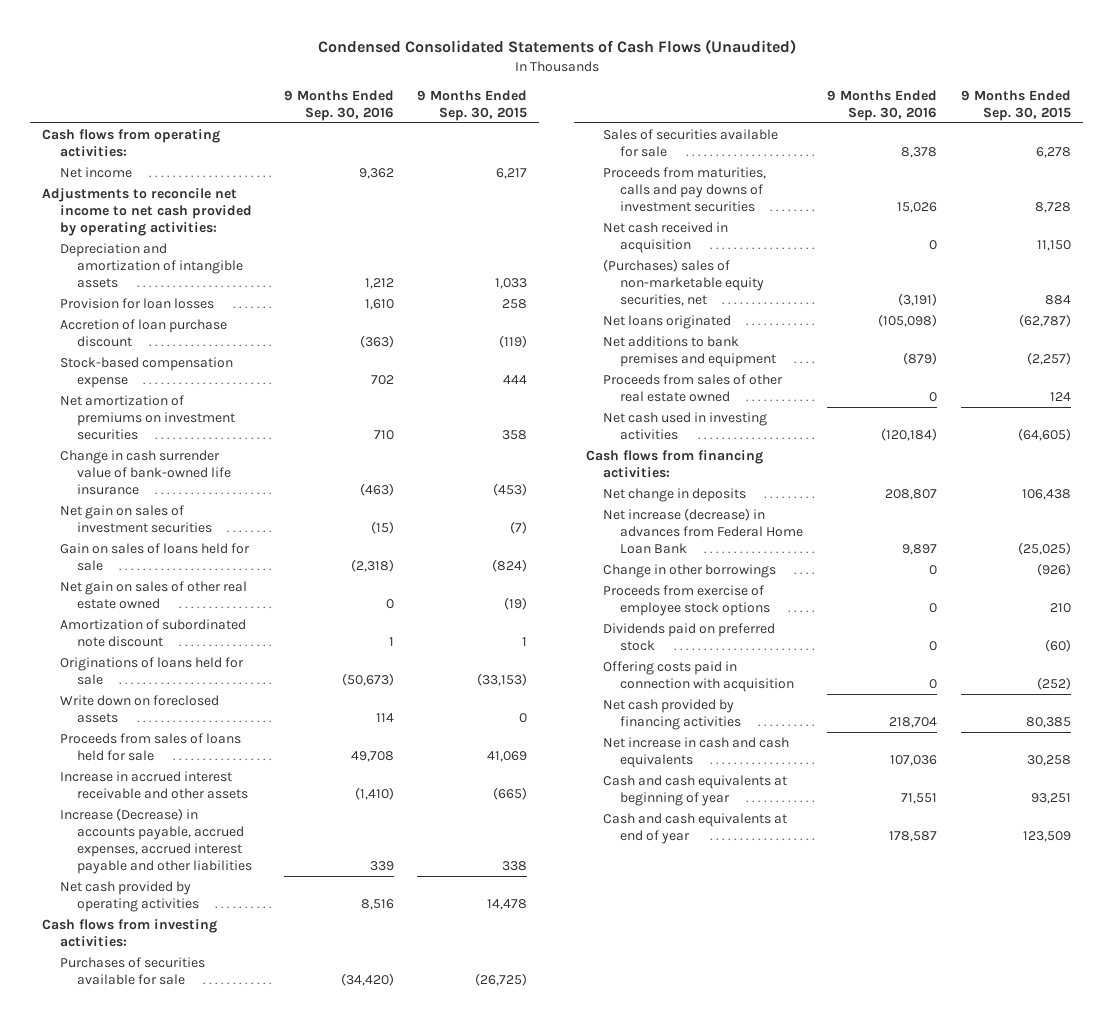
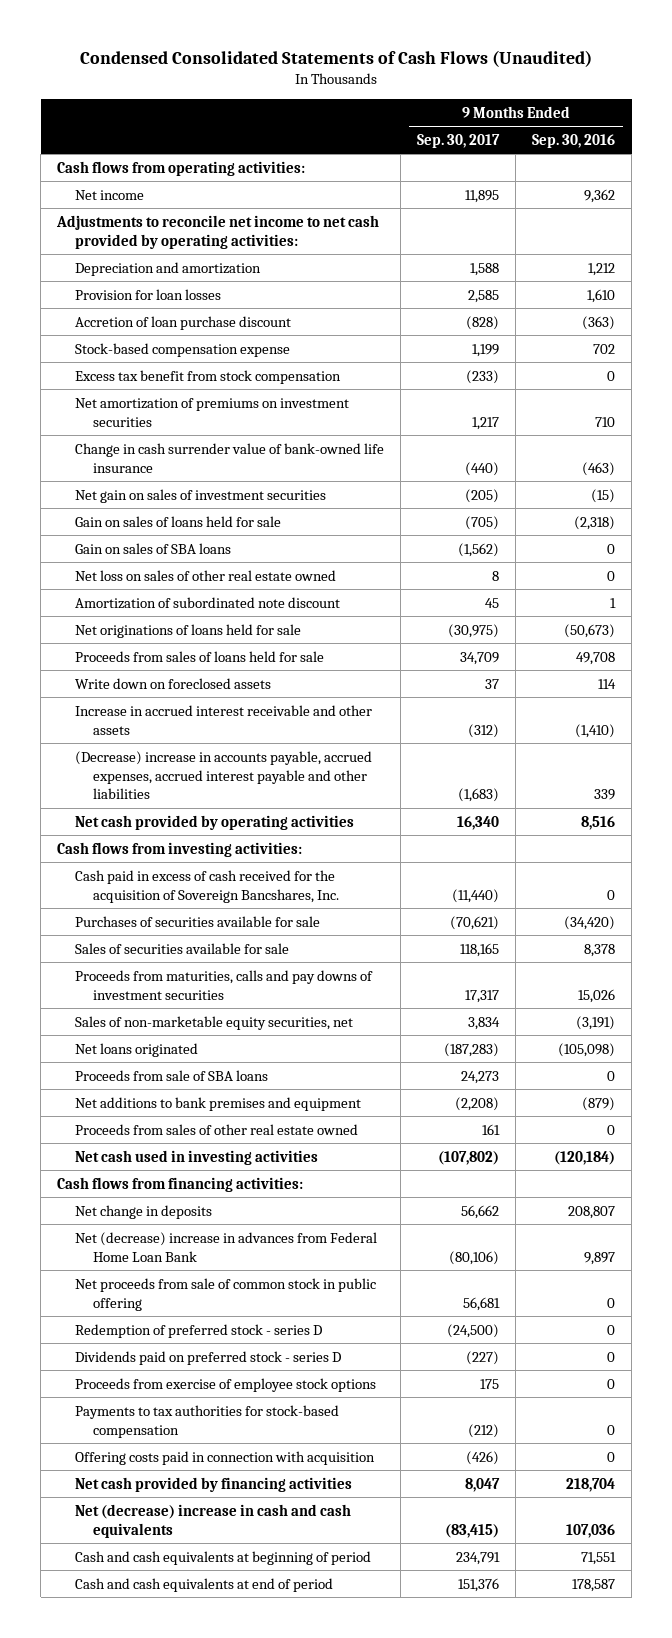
- | 9 Months Ended Sep. 30, 2016 | 9 Months Ended Sep. 30, 2015
+ | 9 Months Ended Sep. 30, 2017 | 9 Months Ended Sep. 30, 2016
- Depreciation and amortization of intangible assets | 1,212 | 1,033
+ Depreciation and amortization | 1,588 | 1,212
+ Excess tax benefit from stock compensation | (233) | 0
- Net gain on sales of other real estate owned | 0 | (19)
+ Gain on sales of SBA loans | (1,562) | 0
+ Net loss on sales of other real estate owned | 8 | 0
- Originations of loans held for sale | (50,673) | (33,153)
+ Net originations of loans held for sale | (30,975) | (50,673)
moved down: Write down on foreclosed assets | 37 | 114
- Increase (Decrease) in accounts payable, accrued expenses, accrued interest payable and other liabilities | 339 | 338
+ (Decrease) increase in accounts payable, accrued expenses, accrued interest payable and other liabilities | (1,683) | 339
+ Cash paid in excess of cash received for the acquisition of Sovereign Bancshares, Inc. | (11,440) | 0
- Net cash received in acquisition | 0 | 11,150
- (Purchases) sales of non-marketable equity securities, net | (3,191) | 884
+ Sales of non-marketable equity securities, net | 3,834 | (3,191)
+ Proceeds from sale of SBA loans | 24,273 | 0
- Net increase (decrease) in advances from Federal Home Loan Bank | 9,897 | (25,025)
- Change in other borrowings | 0 | (926)
+ Net (decrease) increase in advances from Federal Home Loan Bank | (80,106) | 9,897
+ Net proceeds from sale of common stock in public offering | 56,681 | 0
+ Redemption of preferred stock - series D | (24,500) | 0
+ Dividends paid on preferred stock - series D | (227) | 0
- Dividends paid on preferred stock | 0 | (60)
+ Payments to tax authorities for stock-based compensation | (212) | 0
- Net increase in cash and cash equivalents | 107,036 | 30,258
- Cash and cash equivalents at beginning of year | 71,551 | 93,251
- Cash and cash equivalents at end of year | 178,587 | 123,509
+ Net (decrease) increase in cash and cash equivalents | (83,415) | 107,036
+ Cash and cash equivalents at beginning of period | 234,791 | 71,551
+ Cash and cash equivalents at end of period | 151,376 | 178,587

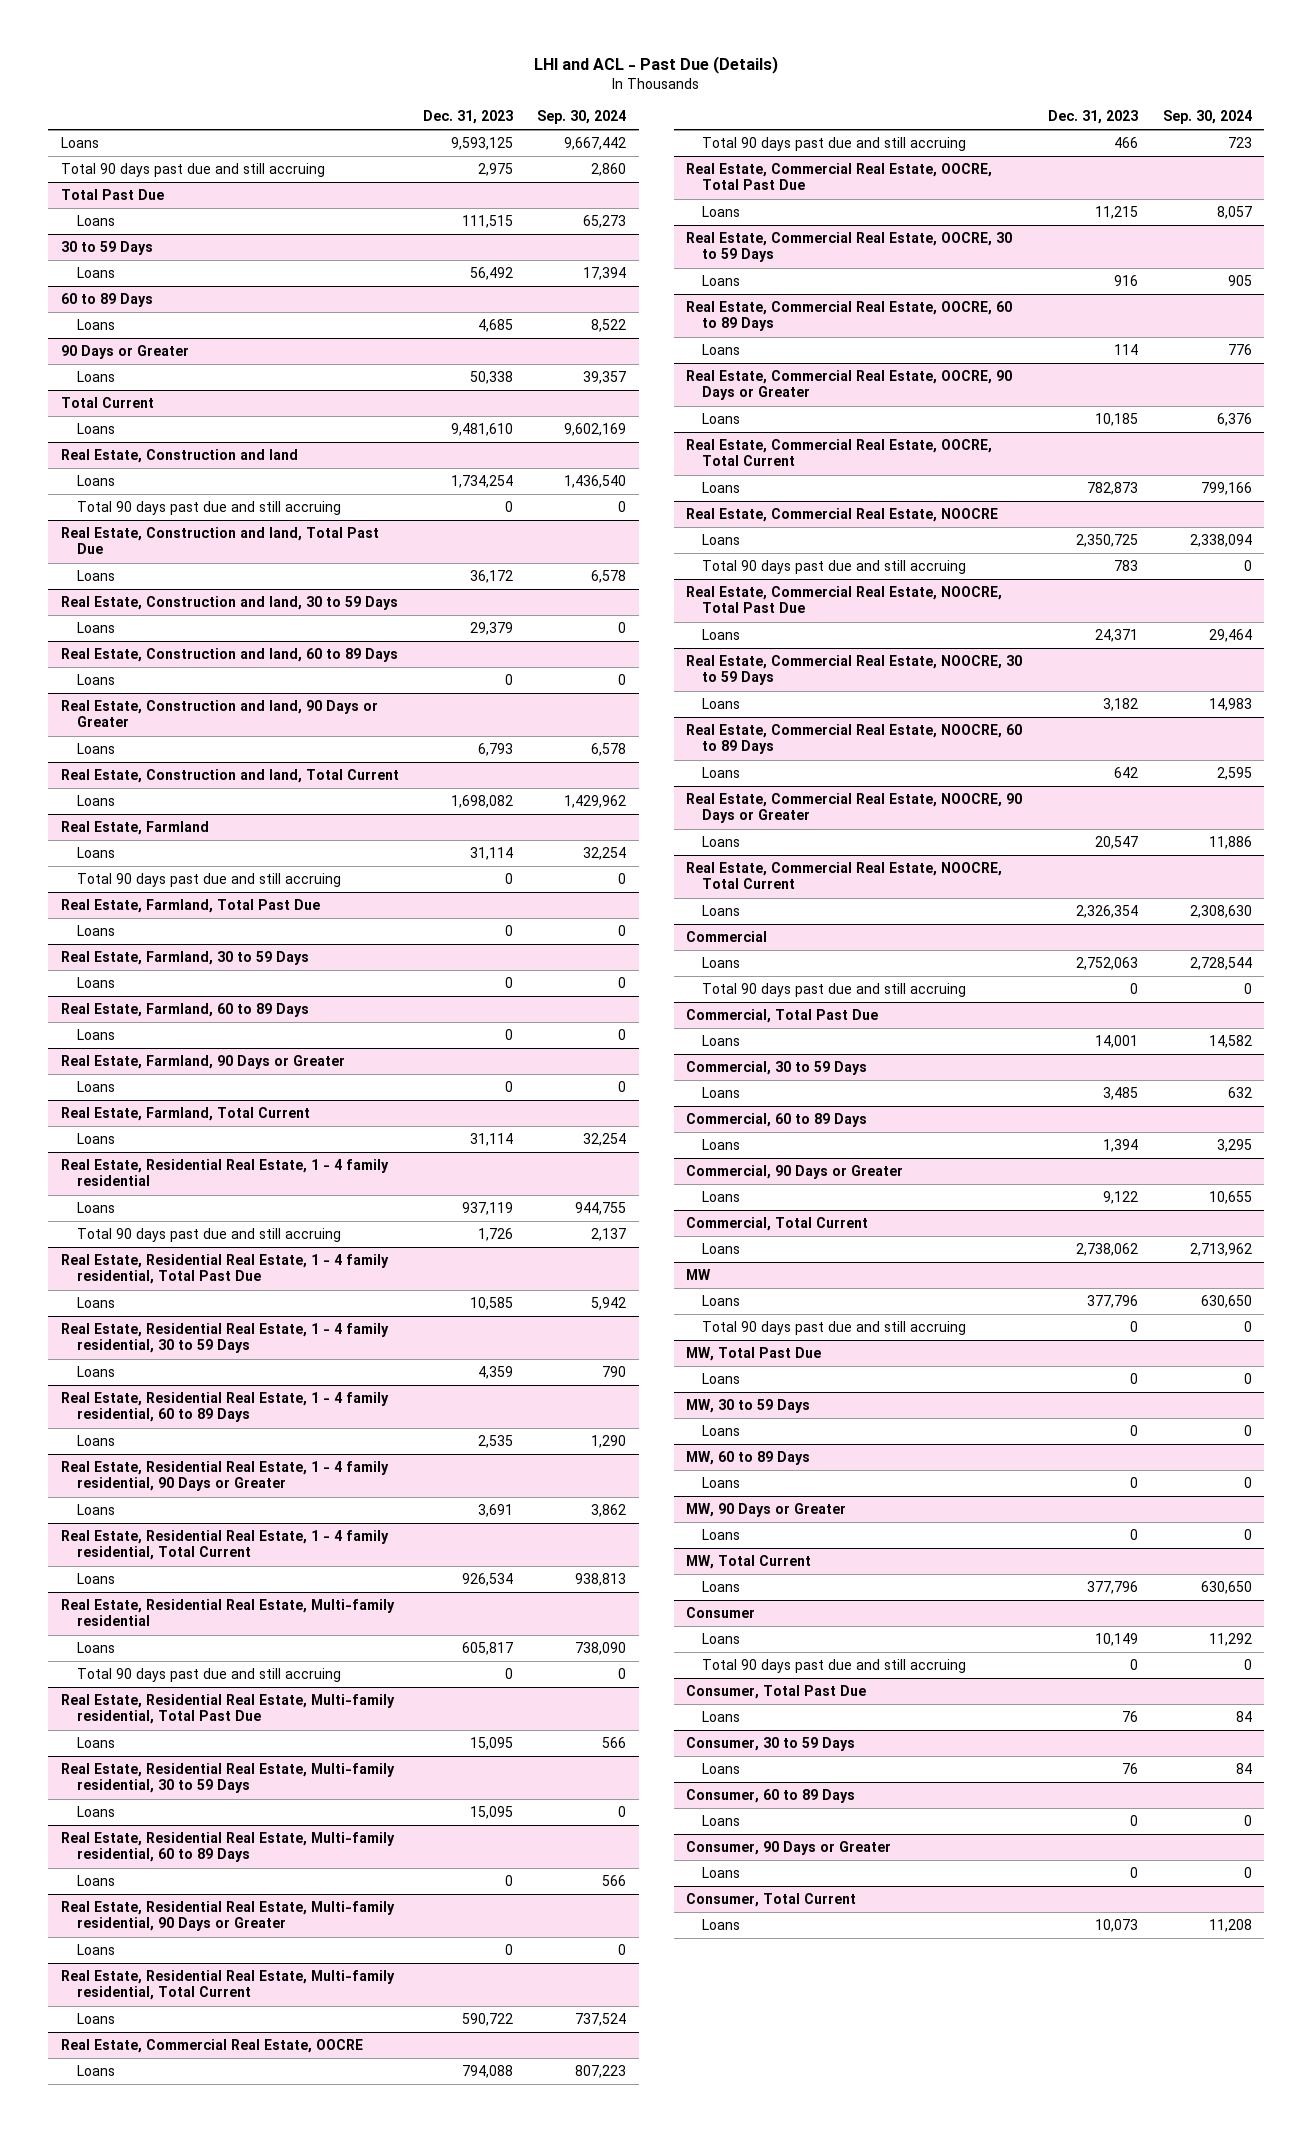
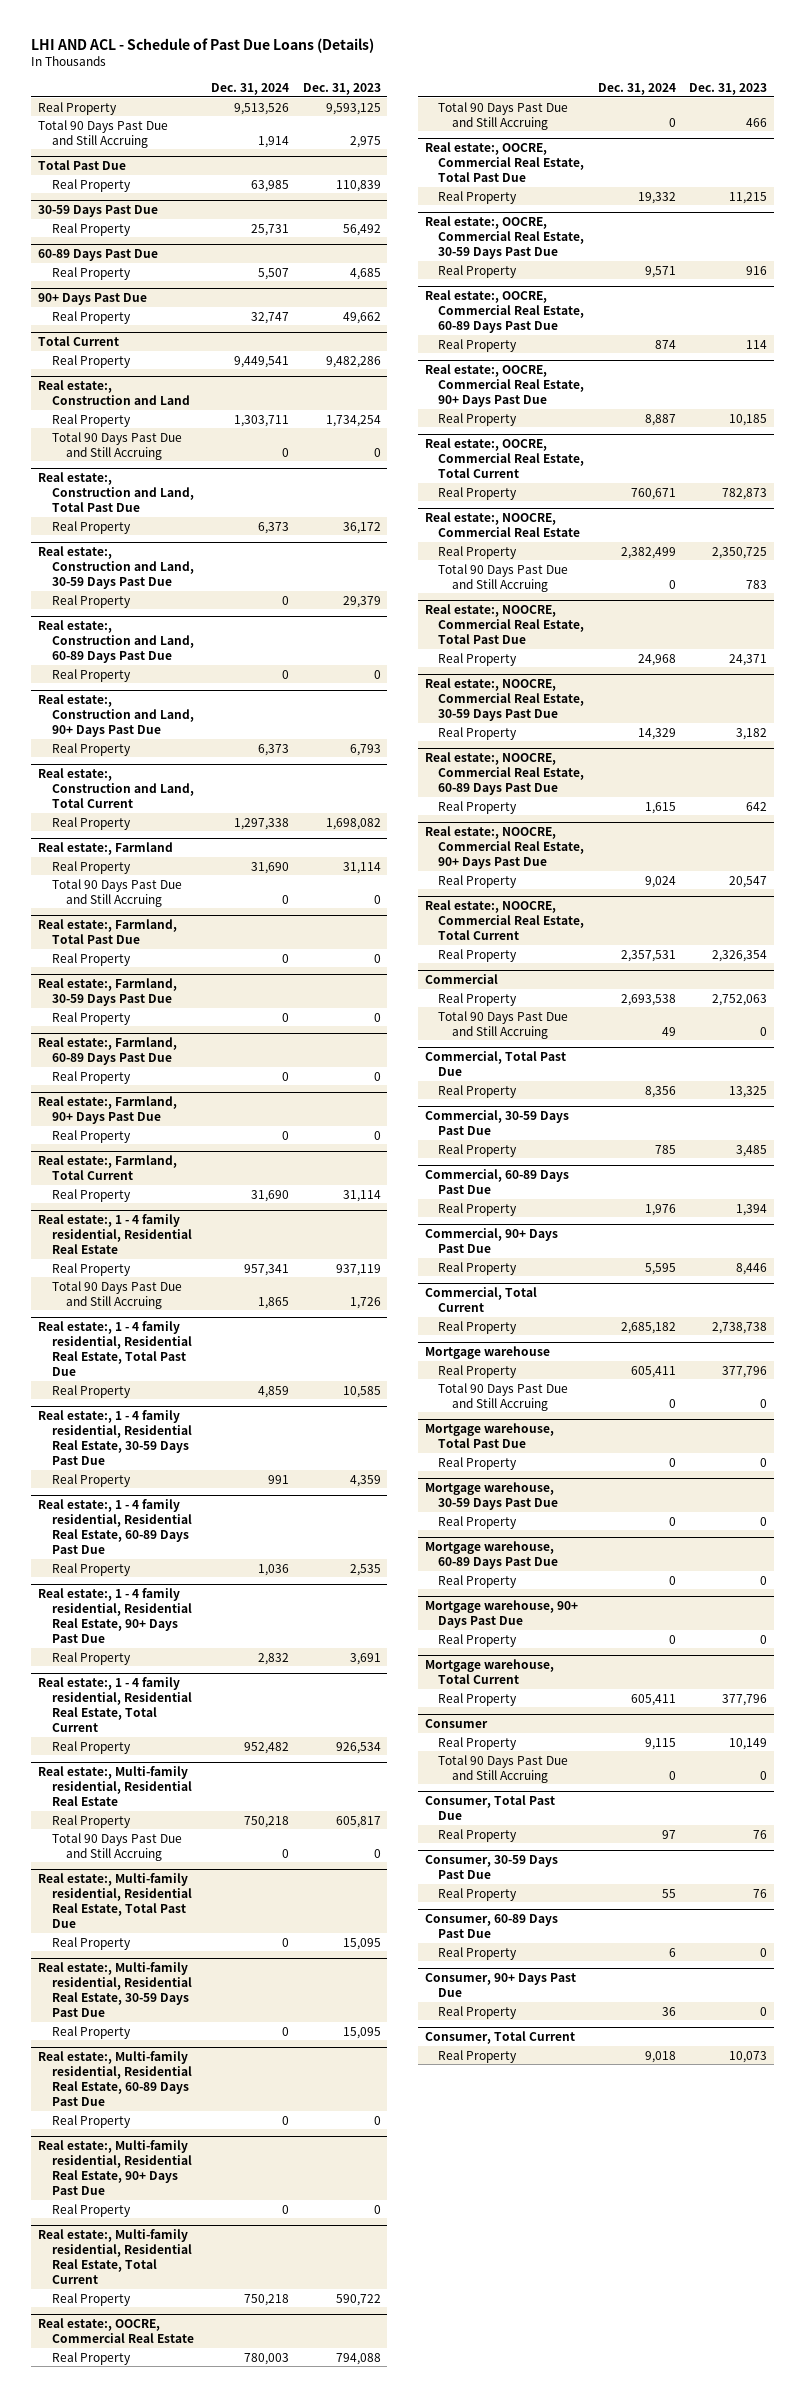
- LHI and ACL - Past Due (Details)
+ LHI AND ACL - Schedule of Past Due Loans (Details)
- | Dec. 31, 2023 | Sep. 30, 2024
+ | Dec. 31, 2024 | Dec. 31, 2023
- Loans | 9,593,125 | 9,667,442
- Total 90 days past due and still accruing | 2,975 | 2,860
+ Real Property | 9,513,526 | 9,593,125
+ Total 90 Days Past Due and Still Accruing | 1,914 | 2,975
@ Total Past Due
- Loans | 111,515 | 65,273
- 30 to 59 Days
- Loans | 56,492 | 17,394
- 60 to 89 Days
- Loans | 4,685 | 8,522
- 90 Days or Greater
- Loans | 50,338 | 39,357
@ Total Past Due
+ Real Property | 63,985 | 110,839
+ 30-59 Days Past Due
+ Real Property | 25,731 | 56,492
+ 60-89 Days Past Due
+ Real Property | 5,507 | 4,685
+ 90+ Days Past Due
+ Real Property | 32,747 | 49,662
@ Total Current
- Loans | 9,481,610 | 9,602,169
- Real Estate, Construction and land
- Loans | 1,734,254 | 1,436,540
- Total 90 days past due and still accruing | 0 | 0
- Real Estate, Construction and land, Total Past Due
- Loans | 36,172 | 6,578
- Real Estate, Construction and land, 30 to 59 Days
- Loans | 29,379 | 0
- Real Estate, Construction and land, 60 to 89 Days
- Loans | 0 | 0
- Real Estate, Construction and land, 90 Days or Greater
- Loans | 6,793 | 6,578
- Real Estate, Construction and land, Total Current
- Loans | 1,698,082 | 1,429,962
- Real Estate, Farmland
- Loans | 31,114 | 32,254
- Total 90 days past due and still accruing | 0 | 0
- Real Estate, Farmland, Total Past Due
- Loans | 0 | 0
- Real Estate, Farmland, 30 to 59 Days
- Loans | 0 | 0
- Real Estate, Farmland, 60 to 89 Days
- Loans | 0 | 0
- Real Estate, Farmland, 90 Days or Greater
- Loans | 0 | 0
- Real Estate, Farmland, Total Current
- Loans | 31,114 | 32,254
- Real Estate, Residential Real Estate, 1 - 4 family residential
- Loans | 937,119 | 944,755
- Total 90 days past due and still accruing | 1,726 | 2,137
- Real Estate, Residential Real Estate, 1 - 4 family residential, Total Past Due
- Loans | 10,585 | 5,942
- Real Estate, Residential Real Estate, 1 - 4 family residential, 30 to 59 Days
- Loans | 4,359 | 790
- Real Estate, Residential Real Estate, 1 - 4 family residential, 60 to 89 Days
- Loans | 2,535 | 1,290
- Real Estate, Residential Real Estate, 1 - 4 family residential, 90 Days or Greater
- Loans | 3,691 | 3,862
- Real Estate, Residential Real Estate, 1 - 4 family residential, Total Current
- Loans | 926,534 | 938,813
- Real Estate, Residential Real Estate, Multi-family residential
- Loans | 605,817 | 738,090
- Total 90 days past due and still accruing | 0 | 0
- Real Estate, Residential Real Estate, Multi-family residential, Total Past Due
- Loans | 15,095 | 566
- Real Estate, Residential Real Estate, Multi-family residential, 30 to 59 Days
- Loans | 15,095 | 0
- Real Estate, Residential Real Estate, Multi-family residential, 60 to 89 Days
- Loans | 0 | 566
- Real Estate, Residential Real Estate, Multi-family residential, 90 Days or Greater
- Loans | 0 | 0
- Real Estate, Residential Real Estate, Multi-family residential, Total Current
- Loans | 590,722 | 737,524
- Real Estate, Commercial Real Estate, OOCRE
- Loans | 794,088 | 807,223
- Total 90 days past due and still accruing | 466 | 723
- Real Estate, Commercial Real Estate, OOCRE, Total Past Due
- Loans | 11,215 | 8,057
- Real Estate, Commercial Real Estate, OOCRE, 30 to 59 Days
- Loans | 916 | 905
- Real Estate, Commercial Real Estate, OOCRE, 60 to 89 Days
- Loans | 114 | 776
- Real Estate, Commercial Real Estate, OOCRE, 90 Days or Greater
- Loans | 10,185 | 6,376
- Real Estate, Commercial Real Estate, OOCRE, Total Current
- Loans | 782,873 | 799,166
- Real Estate, Commercial Real Estate, NOOCRE
- Loans | 2,350,725 | 2,338,094
- Total 90 days past due and still accruing | 783 | 0
- Real Estate, Commercial Real Estate, NOOCRE, Total Past Due
- Loans | 24,371 | 29,464
- Real Estate, Commercial Real Estate, NOOCRE, 30 to 59 Days
- Loans | 3,182 | 14,983
- Real Estate, Commercial Real Estate, NOOCRE, 60 to 89 Days
- Loans | 642 | 2,595
- Real Estate, Commercial Real Estate, NOOCRE, 90 Days or Greater
- Loans | 20,547 | 11,886
- Real Estate, Commercial Real Estate, NOOCRE, Total Current
- Loans | 2,326,354 | 2,308,630
@ Total Current
+ Real Property | 9,449,541 | 9,482,286
+ Real estate:, Construction and Land
+ Real Property | 1,303,711 | 1,734,254
+ Total 90 Days Past Due and Still Accruing | 0 | 0
+ Real estate:, Construction and Land, Total Past Due
+ Real Property | 6,373 | 36,172
+ Real estate:, Construction and Land, 30-59 Days Past Due
+ Real Property | 0 | 29,379
+ Real estate:, Construction and Land, 60-89 Days Past Due
+ Real Property | 0 | 0
+ Real estate:, Construction and Land, 90+ Days Past Due
+ Real Property | 6,373 | 6,793
+ Real estate:, Construction and Land, Total Current
+ Real Property | 1,297,338 | 1,698,082
+ Real estate:, Farmland
+ Real Property | 31,690 | 31,114
+ Total 90 Days Past Due and Still Accruing | 0 | 0
+ Real estate:, Farmland, Total Past Due
+ Real Property | 0 | 0
+ Real estate:, Farmland, 30-59 Days Past Due
+ Real Property | 0 | 0
+ Real estate:, Farmland, 60-89 Days Past Due
+ Real Property | 0 | 0
+ Real estate:, Farmland, 90+ Days Past Due
+ Real Property | 0 | 0
+ Real estate:, Farmland, Total Current
+ Real Property | 31,690 | 31,114
+ Real estate:, 1 - 4 family residential, Residential Real Estate
+ Real Property | 957,341 | 937,119
+ Total 90 Days Past Due and Still Accruing | 1,865 | 1,726
+ Real estate:, 1 - 4 family residential, Residential Real Estate, Total Past Due
+ Real Property | 4,859 | 10,585
+ Real estate:, 1 - 4 family residential, Residential Real Estate, 30-59 Days Past Due
+ Real Property | 991 | 4,359
+ Real estate:, 1 - 4 family residential, Residential Real Estate, 60-89 Days Past Due
+ Real Property | 1,036 | 2,535
+ Real estate:, 1 - 4 family residential, Residential Real Estate, 90+ Days Past Due
+ Real Property | 2,832 | 3,691
+ Real estate:, 1 - 4 family residential, Residential Real Estate, Total Current
+ Real Property | 952,482 | 926,534
+ Real estate:, Multi-family residential, Residential Real Estate
+ Real Property | 750,218 | 605,817
+ Total 90 Days Past Due and Still Accruing | 0 | 0
+ Real estate:, Multi-family residential, Residential Real Estate, Total Past Due
+ Real Property | 0 | 15,095
+ Real estate:, Multi-family residential, Residential Real Estate, 30-59 Days Past Due
+ Real Property | 0 | 15,095
+ Real estate:, Multi-family residential, Residential Real Estate, 60-89 Days Past Due
+ Real Property | 0 | 0
+ Real estate:, Multi-family residential, Residential Real Estate, 90+ Days Past Due
+ Real Property | 0 | 0
+ Real estate:, Multi-family residential, Residential Real Estate, Total Current
+ Real Property | 750,218 | 590,722
+ Real estate:, OOCRE, Commercial Real Estate
+ Real Property | 780,003 | 794,088
+ Total 90 Days Past Due and Still Accruing | 0 | 466
+ Real estate:, OOCRE, Commercial Real Estate, Total Past Due
+ Real Property | 19,332 | 11,215
+ Real estate:, OOCRE, Commercial Real Estate, 30-59 Days Past Due
+ Real Property | 9,571 | 916
+ Real estate:, OOCRE, Commercial Real Estate, 60-89 Days Past Due
+ Real Property | 874 | 114
+ Real estate:, OOCRE, Commercial Real Estate, 90+ Days Past Due
+ Real Property | 8,887 | 10,185
+ Real estate:, OOCRE, Commercial Real Estate, Total Current
+ Real Property | 760,671 | 782,873
+ Real estate:, NOOCRE, Commercial Real Estate
+ Real Property | 2,382,499 | 2,350,725
+ Total 90 Days Past Due and Still Accruing | 0 | 783
+ Real estate:, NOOCRE, Commercial Real Estate, Total Past Due
+ Real Property | 24,968 | 24,371
+ Real estate:, NOOCRE, Commercial Real Estate, 30-59 Days Past Due
+ Real Property | 14,329 | 3,182
+ Real estate:, NOOCRE, Commercial Real Estate, 60-89 Days Past Due
+ Real Property | 1,615 | 642
+ Real estate:, NOOCRE, Commercial Real Estate, 90+ Days Past Due
+ Real Property | 9,024 | 20,547
+ Real estate:, NOOCRE, Commercial Real Estate, Total Current
+ Real Property | 2,357,531 | 2,326,354
@ Commercial
- Loans | 2,752,063 | 2,728,544
- Total 90 days past due and still accruing | 0 | 0
+ Real Property | 2,693,538 | 2,752,063
+ Total 90 Days Past Due and Still Accruing | 49 | 0
@ Commercial, Total Past Due
- Loans | 14,001 | 14,582
- Commercial, 30 to 59 Days
- Loans | 3,485 | 632
- Commercial, 60 to 89 Days
- Loans | 1,394 | 3,295
- Commercial, 90 Days or Greater
- Loans | 9,122 | 10,655
@ Commercial, Total Past Due
+ Real Property | 8,356 | 13,325
+ Commercial, 30-59 Days Past Due
+ Real Property | 785 | 3,485
+ Commercial, 60-89 Days Past Due
+ Real Property | 1,976 | 1,394
+ Commercial, 90+ Days Past Due
+ Real Property | 5,595 | 8,446
@ Commercial, Total Current
- Loans | 2,738,062 | 2,713,962
- MW
- Loans | 377,796 | 630,650
- Total 90 days past due and still accruing | 0 | 0
- MW, Total Past Due
- Loans | 0 | 0
- MW, 30 to 59 Days
- Loans | 0 | 0
- MW, 60 to 89 Days
- Loans | 0 | 0
- MW, 90 Days or Greater
- Loans | 0 | 0
- MW, Total Current
- Loans | 377,796 | 630,650
@ Commercial, Total Current
+ Real Property | 2,685,182 | 2,738,738
+ Mortgage warehouse
+ Real Property | 605,411 | 377,796
+ Total 90 Days Past Due and Still Accruing | 0 | 0
+ Mortgage warehouse, Total Past Due
+ Real Property | 0 | 0
+ Mortgage warehouse, 30-59 Days Past Due
+ Real Property | 0 | 0
+ Mortgage warehouse, 60-89 Days Past Due
+ Real Property | 0 | 0
+ Mortgage warehouse, 90+ Days Past Due
+ Real Property | 0 | 0
+ Mortgage warehouse, Total Current
+ Real Property | 605,411 | 377,796
@ Consumer
- Loans | 10,149 | 11,292
- Total 90 days past due and still accruing | 0 | 0
+ Real Property | 9,115 | 10,149
+ Total 90 Days Past Due and Still Accruing | 0 | 0
@ Consumer, Total Past Due
- Loans | 76 | 84
- Consumer, 30 to 59 Days
- Loans | 76 | 84
- Consumer, 60 to 89 Days
- Loans | 0 | 0
- Consumer, 90 Days or Greater
- Loans | 0 | 0
@ Consumer, Total Past Due
+ Real Property | 97 | 76
+ Consumer, 30-59 Days Past Due
+ Real Property | 55 | 76
+ Consumer, 60-89 Days Past Due
+ Real Property | 6 | 0
+ Consumer, 90+ Days Past Due
+ Real Property | 36 | 0
@ Consumer, Total Current
- Loans | 10,073 | 11,208
+ Real Property | 9,018 | 10,073

